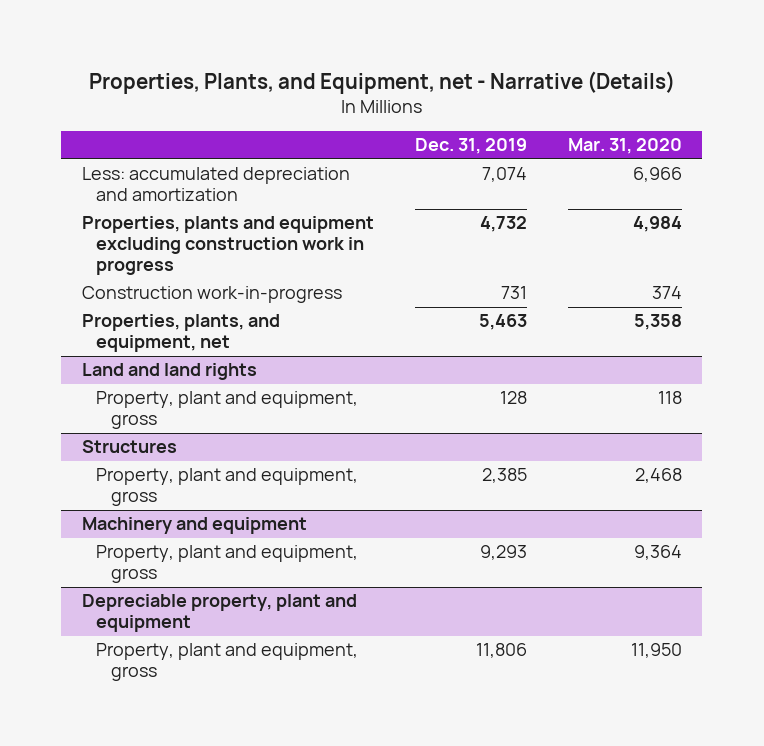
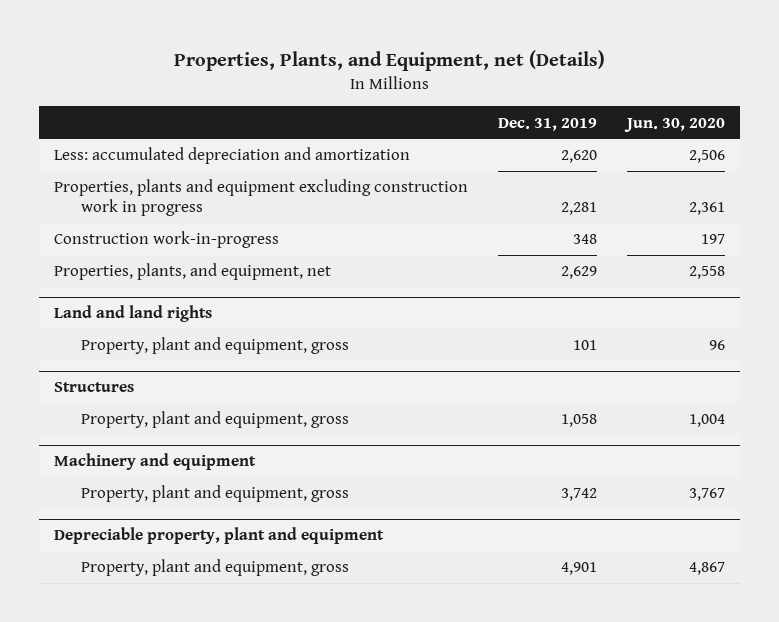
- Properties, Plants, and Equipment, net - Narrative (Details)
+ Properties, Plants, and Equipment, net (Details)
- | Dec. 31, 2019 | Mar. 31, 2020
+ | Dec. 31, 2019 | Jun. 30, 2020
- Less: accumulated depreciation and amortization | 7,074 | 6,966
- Properties, plants and equipment excluding construction work in progress | 4,732 | 4,984
- Construction work-in-progress | 731 | 374
- Properties, plants, and equipment, net | 5,463 | 5,358
+ Less: accumulated depreciation and amortization | 2,620 | 2,506
+ Properties, plants and equipment excluding construction work in progress | 2,281 | 2,361
+ Construction work-in-progress | 348 | 197
+ Properties, plants, and equipment, net | 2,629 | 2,558
@ Land and land rights
- Property, plant and equipment, gross | 128 | 118
+ Property, plant and equipment, gross | 101 | 96
@ Structures
- Property, plant and equipment, gross | 2,385 | 2,468
+ Property, plant and equipment, gross | 1,058 | 1,004
@ Machinery and equipment
- Property, plant and equipment, gross | 9,293 | 9,364
+ Property, plant and equipment, gross | 3,742 | 3,767
@ Depreciable property, plant and equipment
- Property, plant and equipment, gross | 11,806 | 11,950
+ Property, plant and equipment, gross | 4,901 | 4,867

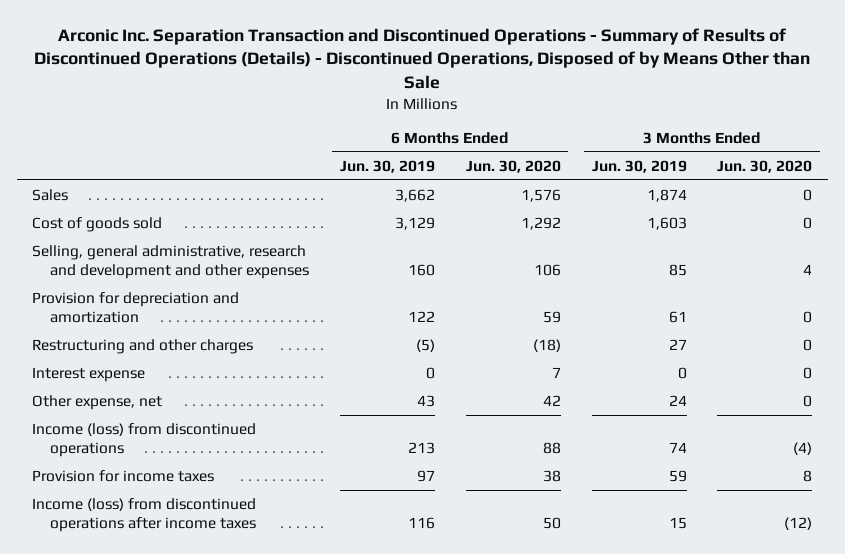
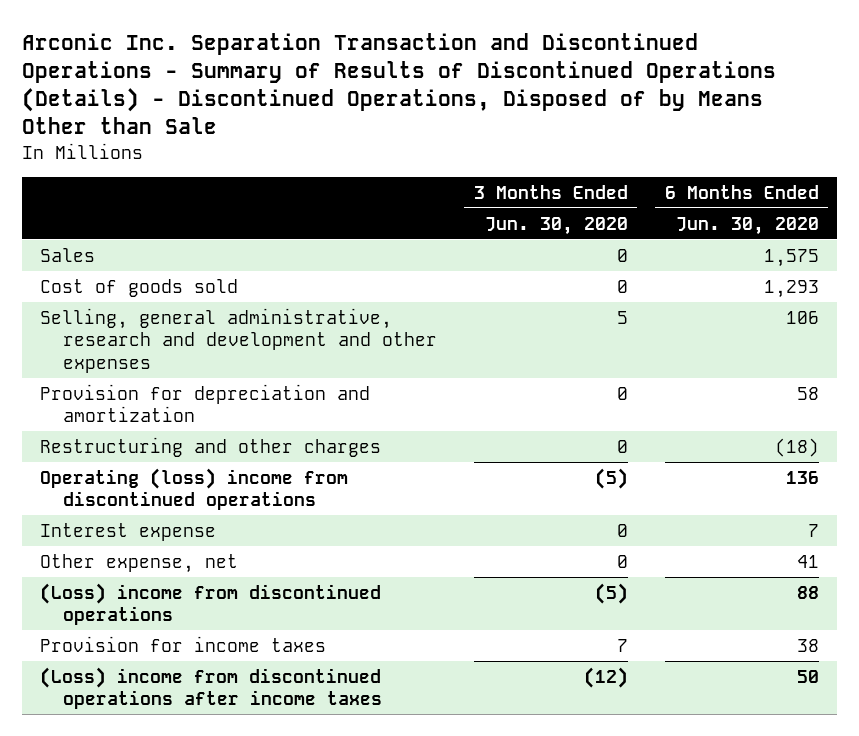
- | 6 Months Ended Jun. 30, 2019 | 6 Months Ended Jun. 30, 2020 | 3 Months Ended Jun. 30, 2019 | 3 Months Ended Jun. 30, 2020
+ | 3 Months Ended Jun. 30, 2020 | 6 Months Ended Jun. 30, 2020
- Sales | 3,662 | 1,576 | 1,874 | 0
- Cost of goods sold | 3,129 | 1,292 | 1,603 | 0
- Selling, general administrative, research and development and other expenses | 160 | 106 | 85 | 4
- Provision for depreciation and amortization | 122 | 59 | 61 | 0
+ Sales | 0 | 1,575
+ Cost of goods sold | 0 | 1,293
+ Selling, general administrative, research and development and other expenses | 5 | 106
+ Provision for depreciation and amortization | 0 | 58
+ Operating (loss) income from discontinued operations | (5) | 136
- Other expense, net | 43 | 42 | 24 | 0
- Income (loss) from discontinued operations | 213 | 88 | 74 | (4)
- Provision for income taxes | 97 | 38 | 59 | 8
- Income (loss) from discontinued operations after income taxes | 116 | 50 | 15 | (12)
+ Other expense, net | 0 | 41
+ (Loss) income from discontinued operations | (5) | 88
+ Provision for income taxes | 7 | 38
+ (Loss) income from discontinued operations after income taxes | (12) | 50

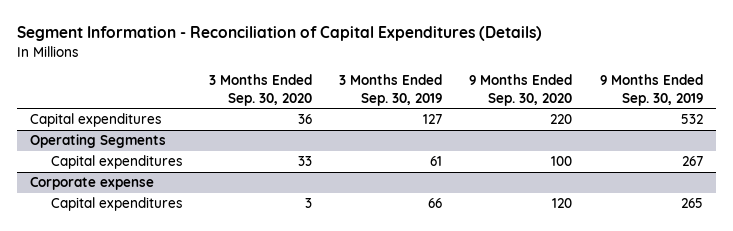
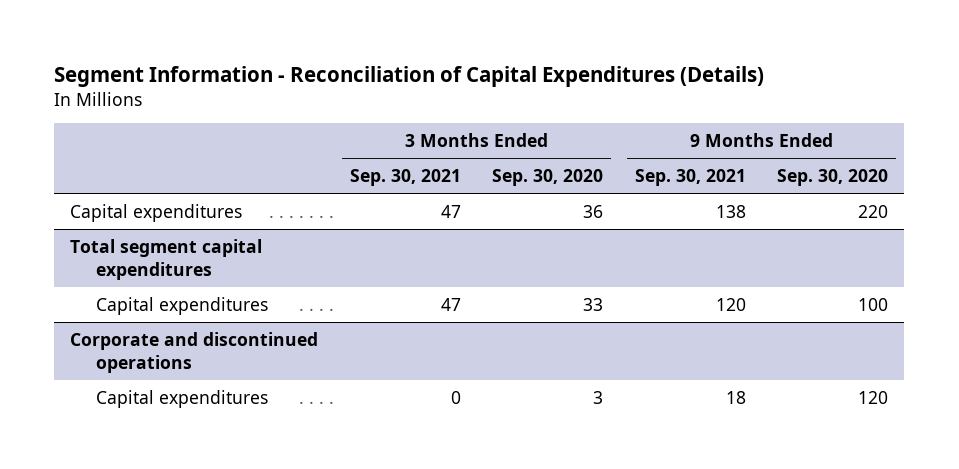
- | 3 Months Ended Sep. 30, 2020 | 3 Months Ended Sep. 30, 2019 | 9 Months Ended Sep. 30, 2020 | 9 Months Ended Sep. 30, 2019
+ | 3 Months Ended Sep. 30, 2021 | 3 Months Ended Sep. 30, 2020 | 9 Months Ended Sep. 30, 2021 | 9 Months Ended Sep. 30, 2020
- Operating Segments
+ Total segment capital expenditures
- Corporate expense
+ Corporate and discontinued operations

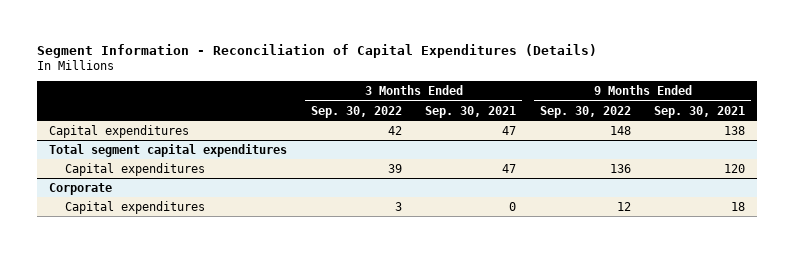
- | 3 Months Ended Sep. 30, 2021 | 3 Months Ended Sep. 30, 2020 | 9 Months Ended Sep. 30, 2021 | 9 Months Ended Sep. 30, 2020
+ | 3 Months Ended Sep. 30, 2022 | 3 Months Ended Sep. 30, 2021 | 9 Months Ended Sep. 30, 2022 | 9 Months Ended Sep. 30, 2021
- Corporate and discontinued operations
+ Corporate

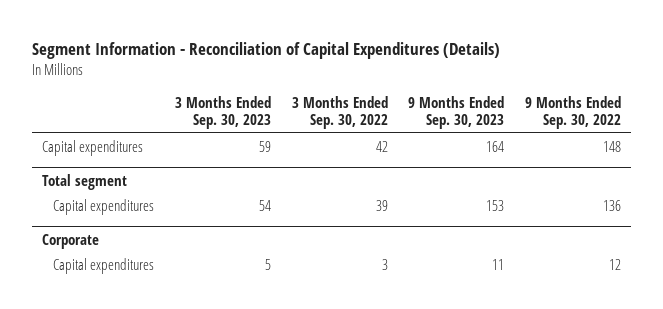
- | 3 Months Ended Sep. 30, 2022 | 3 Months Ended Sep. 30, 2021 | 9 Months Ended Sep. 30, 2022 | 9 Months Ended Sep. 30, 2021
+ | 3 Months Ended Sep. 30, 2023 | 3 Months Ended Sep. 30, 2022 | 9 Months Ended Sep. 30, 2023 | 9 Months Ended Sep. 30, 2022
- Total segment capital expenditures
+ Total segment

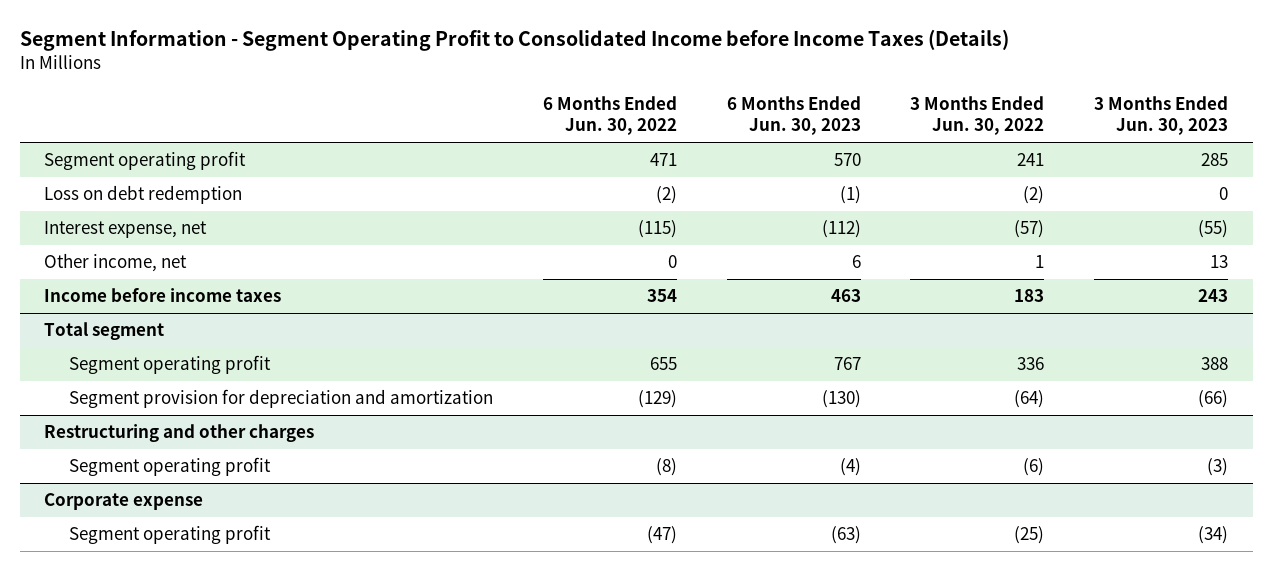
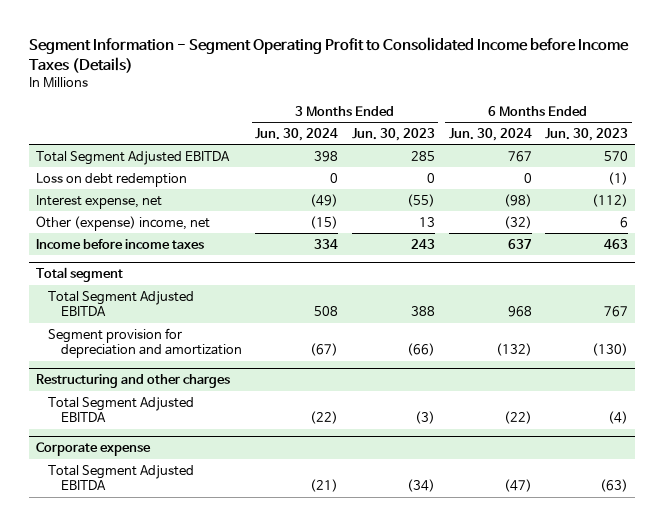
- | 6 Months Ended Jun. 30, 2022 | 6 Months Ended Jun. 30, 2023 | 3 Months Ended Jun. 30, 2022 | 3 Months Ended Jun. 30, 2023
+ | 3 Months Ended Jun. 30, 2024 | 3 Months Ended Jun. 30, 2023 | 6 Months Ended Jun. 30, 2024 | 6 Months Ended Jun. 30, 2023
- Segment operating profit | 471 | 570 | 241 | 285
+ Total Segment Adjusted EBITDA | 398 | 285 | 767 | 570
- Other income, net | 0 | 6 | 1 | 13
+ Other (expense) income, net | (15) | 13 | (32) | 6
@ Total segment
- Segment operating profit | 655 | 767 | 336 | 388
+ Total Segment Adjusted EBITDA | 508 | 388 | 968 | 767
@ Restructuring and other charges
- Segment operating profit | (8) | (4) | (6) | (3)
+ Total Segment Adjusted EBITDA | (22) | (3) | (22) | (4)
@ Corporate expense
- Segment operating profit | (47) | (63) | (25) | (34)
+ Total Segment Adjusted EBITDA | (21) | (34) | (47) | (63)

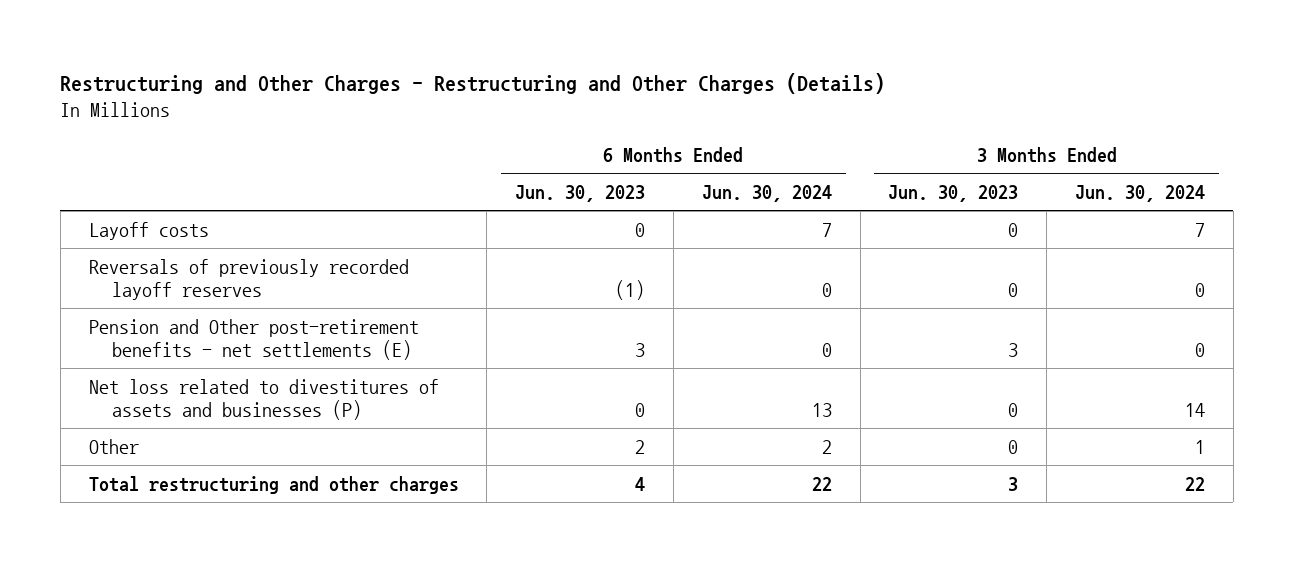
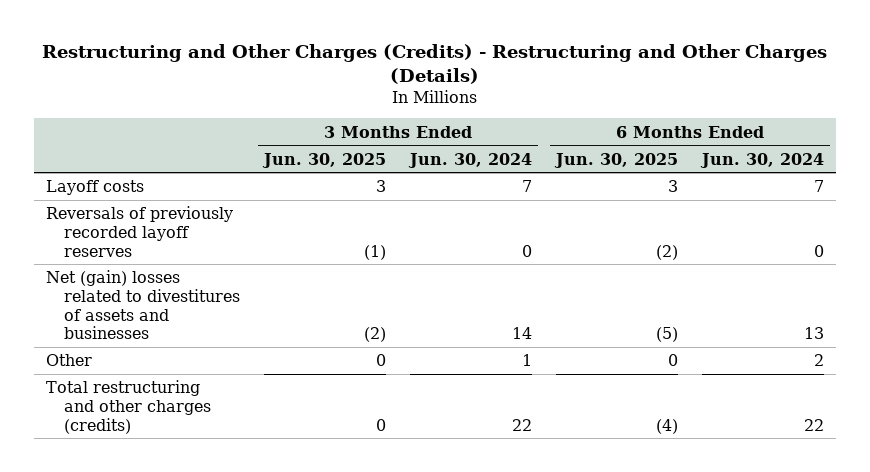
- Restructuring and Other Charges - Restructuring and Other Charges (Details)
+ Restructuring and Other Charges (Credits) - Restructuring and Other Charges (Details)
- | 6 Months Ended Jun. 30, 2023 | 6 Months Ended Jun. 30, 2024 | 3 Months Ended Jun. 30, 2023 | 3 Months Ended Jun. 30, 2024
+ | 3 Months Ended Jun. 30, 2025 | 3 Months Ended Jun. 30, 2024 | 6 Months Ended Jun. 30, 2025 | 6 Months Ended Jun. 30, 2024
- Pension and Other post-retirement benefits - net settlements (E) | 3 | 0 | 3 | 0
- Net loss related to divestitures of assets and businesses (P) | 0 | 13 | 0 | 14
+ Net (gain) losses related to divestitures of assets and businesses | (2) | 14 | (5) | 13
- Total restructuring and other charges | 4 | 22 | 3 | 22
+ Total restructuring and other charges (credits) | 0 | 22 | (4) | 22

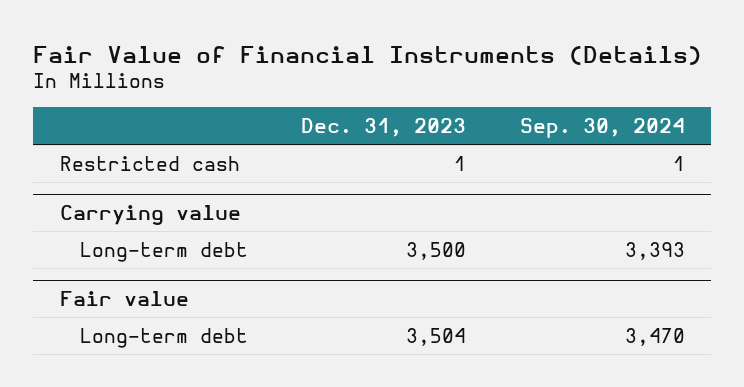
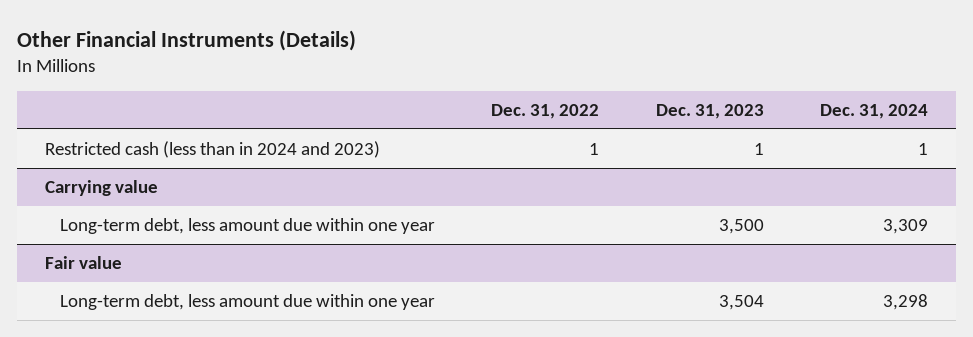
- Fair Value of Financial Instruments (Details)
+ Other Financial Instruments (Details)
- | Dec. 31, 2023 | Sep. 30, 2024
+ | Dec. 31, 2022 | Dec. 31, 2023 | Dec. 31, 2024
- Restricted cash | 1 | 1
+ Restricted cash (less than in 2024 and 2023) | 1 | 1 | 1
@ Carrying value
- Long-term debt | 3,500 | 3,393
+ Long-term debt, less amount due within one year | | 3,500 | 3,309
@ Fair value
- Long-term debt | 3,504 | 3,470
+ Long-term debt, less amount due within one year | | 3,504 | 3,298

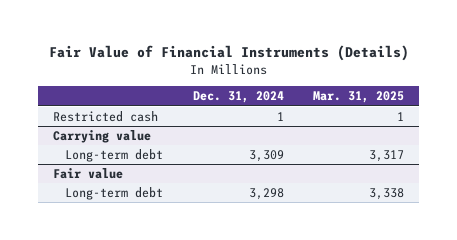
- Other Financial Instruments (Details)
+ Fair Value of Financial Instruments (Details)
- | Dec. 31, 2022 | Dec. 31, 2023 | Dec. 31, 2024
+ | Dec. 31, 2024 | Mar. 31, 2025
- Restricted cash (less than in 2024 and 2023) | 1 | 1 | 1
+ Restricted cash | 1 | 1
@ Carrying value
- Long-term debt, less amount due within one year | | 3,500 | 3,309
+ Long-term debt | 3,309 | 3,317
@ Fair value
- Long-term debt, less amount due within one year | | 3,504 | 3,298
+ Long-term debt | 3,298 | 3,338

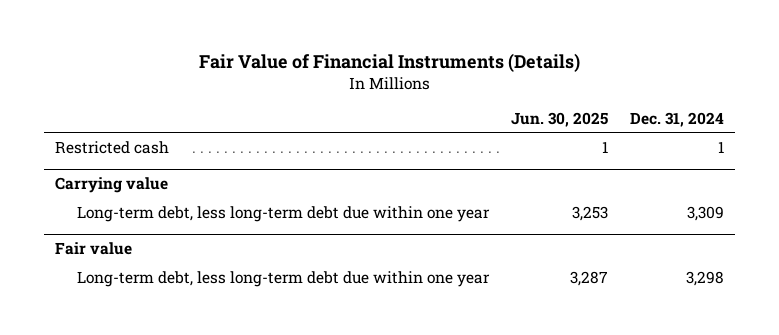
- | Dec. 31, 2024 | Mar. 31, 2025
+ | Jun. 30, 2025 | Dec. 31, 2024
@ Carrying value
- Long-term debt | 3,309 | 3,317
+ Long-term debt, less long-term debt due within one year | 3,253 | 3,309
@ Fair value
- Long-term debt | 3,298 | 3,338
+ Long-term debt, less long-term debt due within one year | 3,287 | 3,298

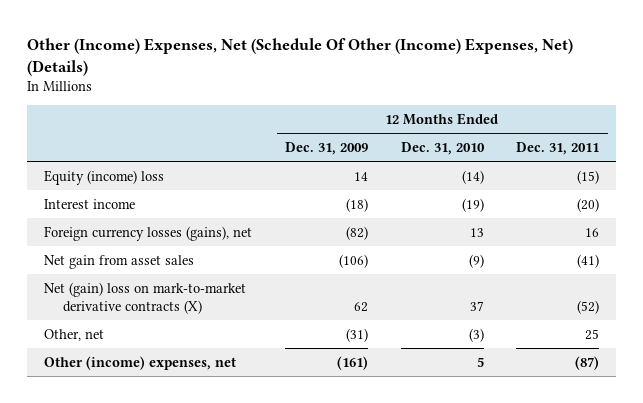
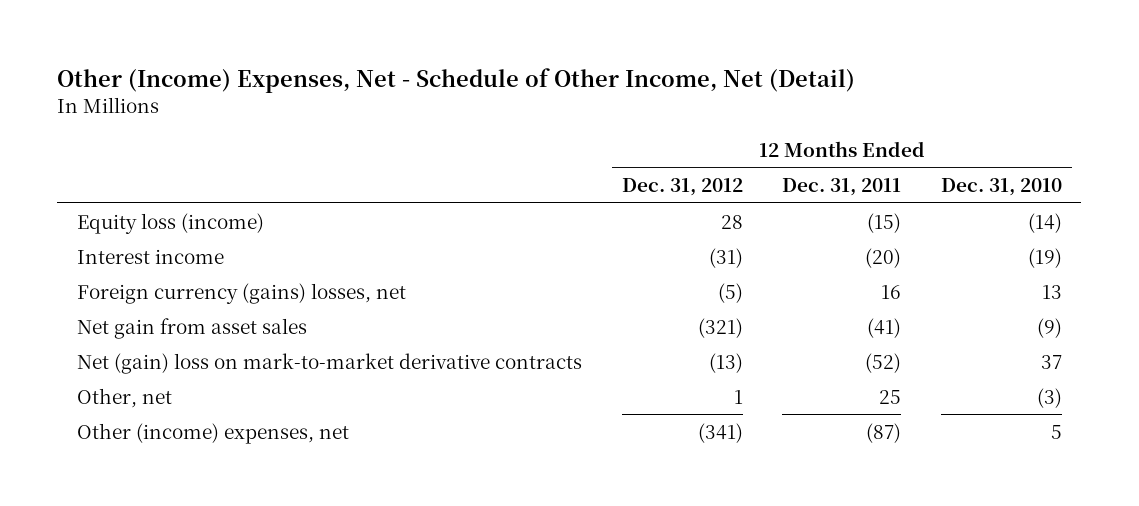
- Other (Income) Expenses, Net (Schedule Of Other (Income) Expenses, Net) (Details)
+ Other (Income) Expenses, Net - Schedule of Other Income, Net (Detail)
- | 12 Months Ended Dec. 31, 2009 | 12 Months Ended Dec. 31, 2010 | 12 Months Ended Dec. 31, 2011
+ | 12 Months Ended Dec. 31, 2012 | 12 Months Ended Dec. 31, 2011 | 12 Months Ended Dec. 31, 2010
- Equity (income) loss | 14 | (14) | (15)
+ Equity loss (income) | 28 | (15) | (14)
- Foreign currency losses (gains), net | (82) | 13 | 16
+ Foreign currency (gains) losses, net | (5) | 16 | 13
- Net (gain) loss on mark-to-market derivative contracts (X) | 62 | 37 | (52)
+ Net (gain) loss on mark-to-market derivative contracts | (13) | (52) | 37

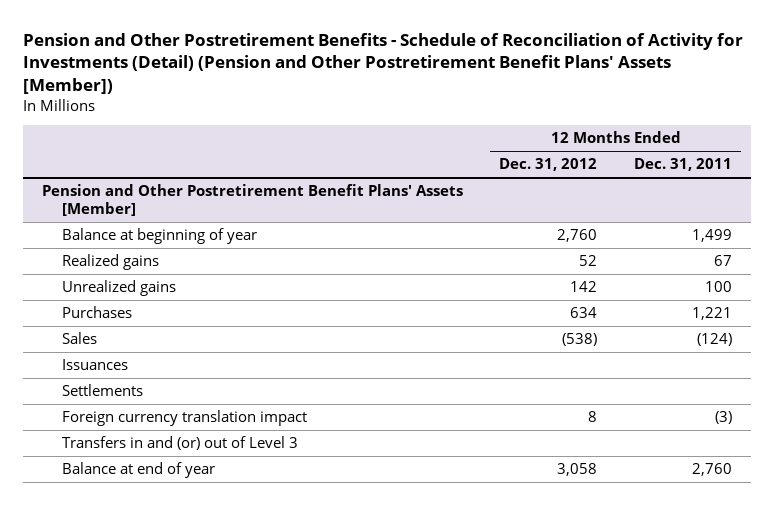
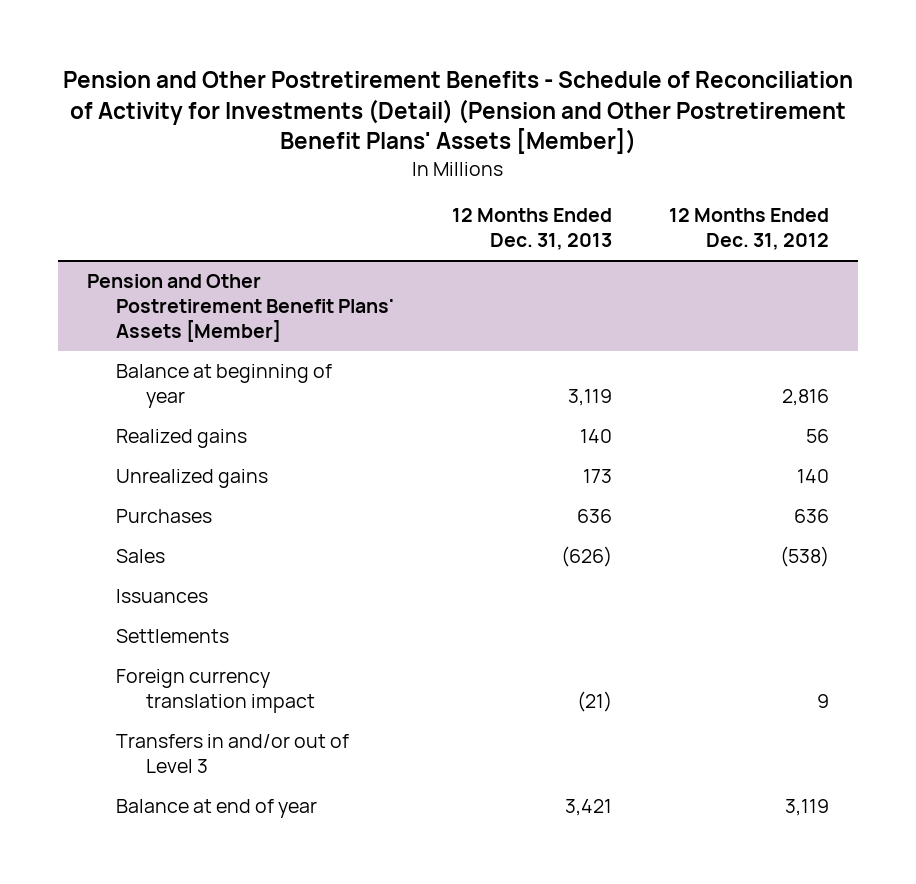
- | 12 Months Ended Dec. 31, 2012 | 12 Months Ended Dec. 31, 2011
+ | 12 Months Ended Dec. 31, 2013 | 12 Months Ended Dec. 31, 2012
@ Pension and Other Postretirement Benefit Plans' Assets [Member]
- Balance at beginning of year | 2,760 | 1,499
- Realized gains | 52 | 67
- Unrealized gains | 142 | 100
- Purchases | 634 | 1,221
+ Balance at beginning of year | 3,119 | 2,816
+ Realized gains | 140 | 56
+ Unrealized gains | 173 | 140
+ Purchases | 636 | 636
- Foreign currency translation impact | 8 | (3)
- Transfers in and (or) out of Level 3
- Balance at end of year | 3,058 | 2,760
+ Foreign currency translation impact | (21) | 9
+ Transfers in and/or out of Level 3
+ Balance at end of year | 3,421 | 3,119

